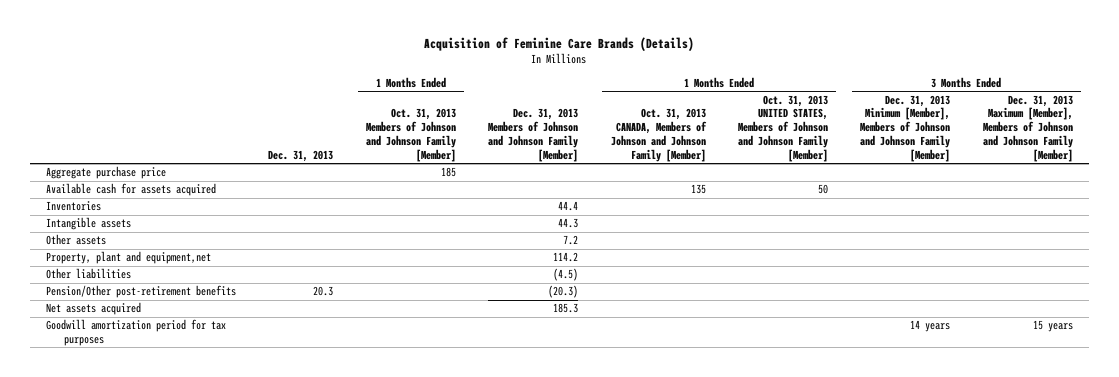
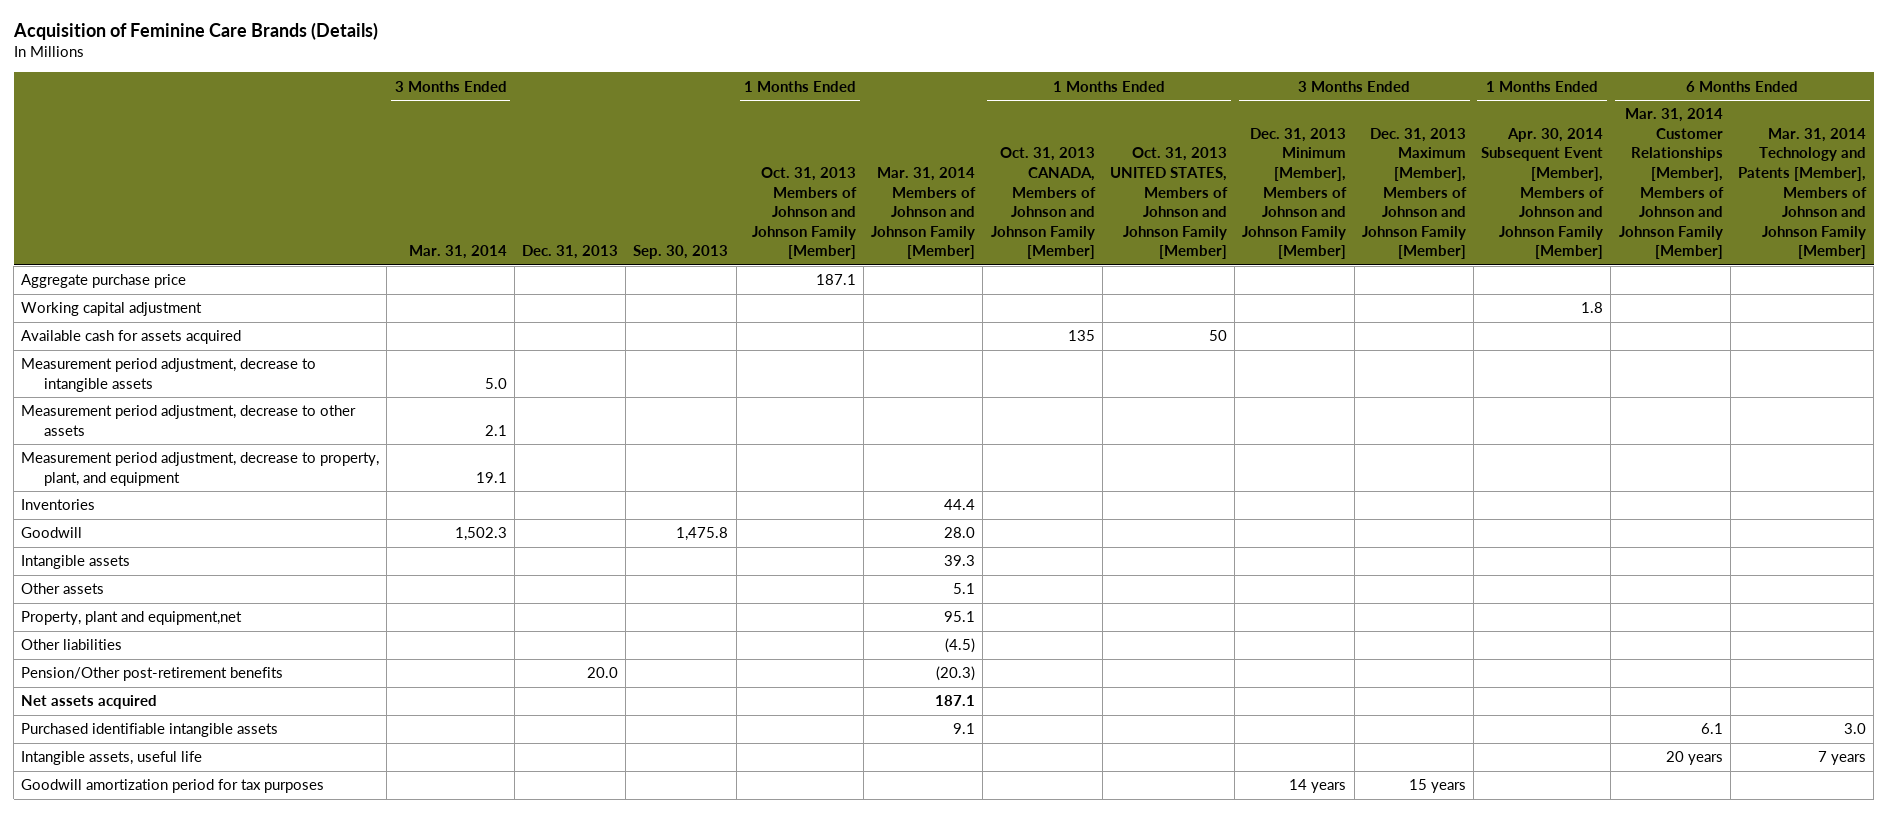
- | Dec. 31, 2013 | 1 Months Ended Oct. 31, 2013 Members of Johnson and Johnson Family [Member] | Dec. 31, 2013 Members of Johnson and Johnson Family [Member] | 1 Months Ended Oct. 31, 2013 CANADA, Members of Johnson and Johnson Family [Member] | 1 Months Ended Oct. 31, 2013 UNITED STATES, Members of Johnson and Johnson Family [Member] | 3 Months Ended Dec. 31, 2013 Minimum [Member], Members of Johnson and Johnson Family [Member] | 3 Months Ended Dec. 31, 2013 Maximum [Member], Members of Johnson and Johnson Family [Member]
+ | 3 Months Ended Mar. 31, 2014 | Dec. 31, 2013 | Sep. 30, 2013 | 1 Months Ended Oct. 31, 2013 Members of Johnson and Johnson Family [Member] | Mar. 31, 2014 Members of Johnson and Johnson Family [Member] | 1 Months Ended Oct. 31, 2013 CANADA, Members of Johnson and Johnson Family [Member] | 1 Months Ended Oct. 31, 2013 UNITED STATES, Members of Johnson and Johnson Family [Member] | 3 Months Ended Dec. 31, 2013 Minimum [Member], Members of Johnson and Johnson Family [Member] | 3 Months Ended Dec. 31, 2013 Maximum [Member], Members of Johnson and Johnson Family [Member] | 1 Months Ended Apr. 30, 2014 Subsequent Event [Member], Members of Johnson and Johnson Family [Member] | 6 Months Ended Mar. 31, 2014 Customer Relationships [Member], Members of Johnson and Johnson Family [Member] | 6 Months Ended Mar. 31, 2014 Technology and Patents [Member], Members of Johnson and Johnson Family [Member]
- Aggregate purchase price | | 185 | | | | |
+ Aggregate purchase price | | | | 187.1 | | | | | | | |
+ Working capital adjustment | | | | | | | | | | 1.8 | |
+ Measurement period adjustment, decrease to intangible assets | 5.0 | | | | | | | | | | |
+ Measurement period adjustment, decrease to other assets | 2.1 | | | | | | | | | | |
+ Measurement period adjustment, decrease to property, plant, and equipment | 19.1 | | | | | | | | | | |
+ Goodwill | 1,502.3 | | 1,475.8 | | 28.0 | | | | | | |
- Pension/Other post-retirement benefits | 20.3 | | (20.3) | | | |
+ Pension/Other post-retirement benefits | | 20.0 | | | (20.3) | | | | | | |
+ Purchased identifiable intangible assets | | | | | 9.1 | | | | | | 6.1 | 3.0
+ Intangible assets, useful life | | | | | | | | | | | 20 years | 7 years

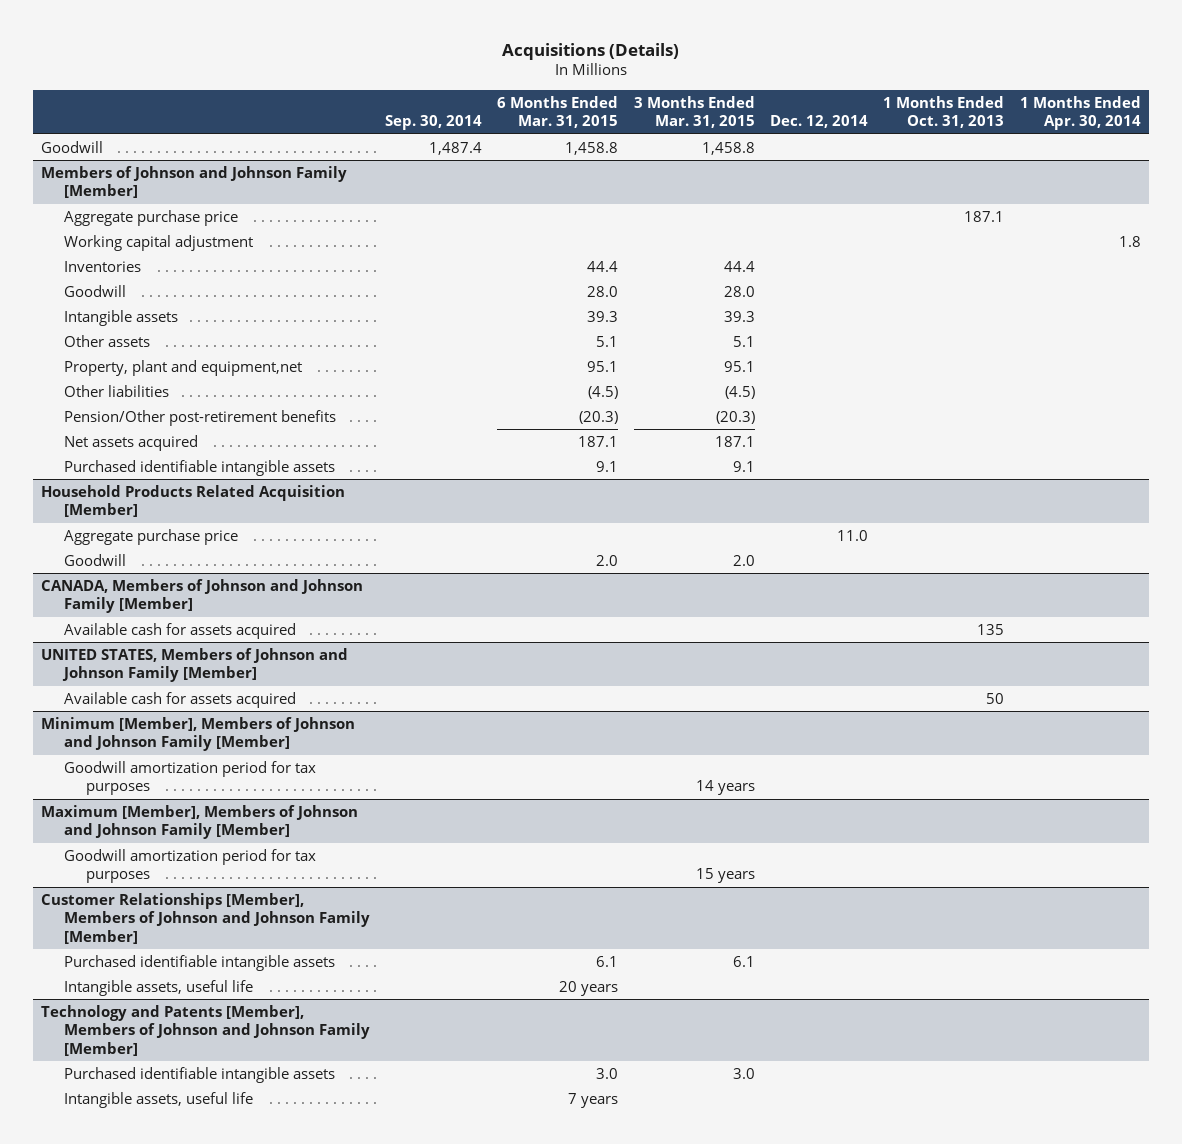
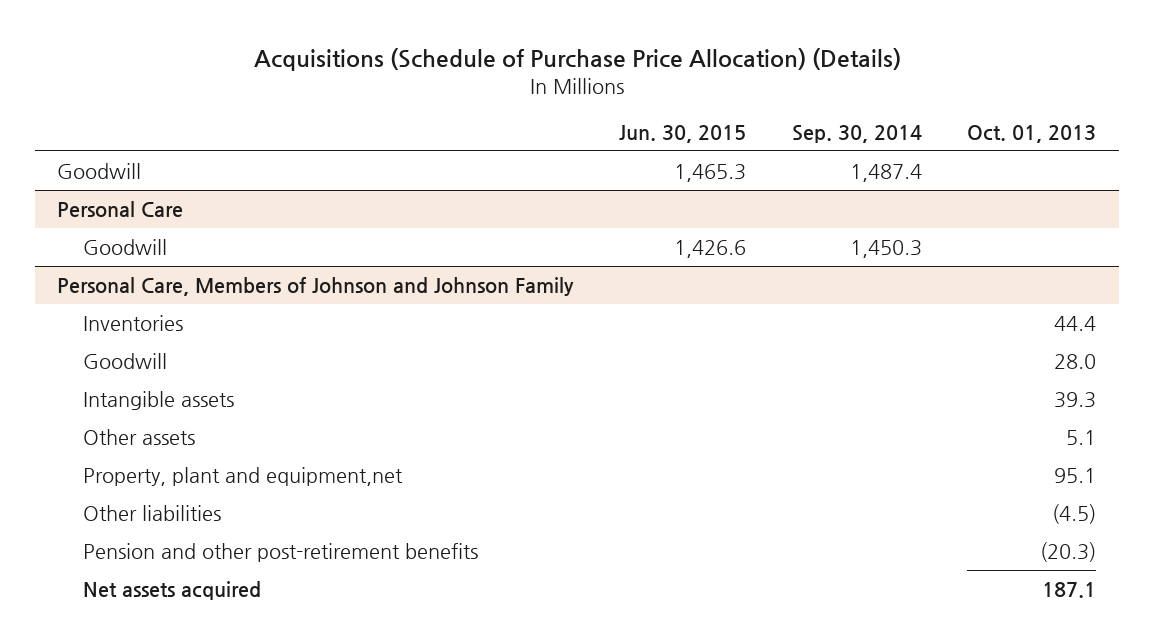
- Acquisitions (Details)
+ Acquisitions (Schedule of Purchase Price Allocation) (Details)
- | Sep. 30, 2014 | 6 Months Ended Mar. 31, 2015 | 3 Months Ended Mar. 31, 2015 | Dec. 12, 2014 | 1 Months Ended Oct. 31, 2013 | 1 Months Ended Apr. 30, 2014
+ | Jun. 30, 2015 | Sep. 30, 2014 | Oct. 01, 2013
- Members of Johnson and Johnson Family [Member]
- Aggregate purchase price | | | | | 187.1 |
- Working capital adjustment | | | | | | 1.8
+ Personal Care
+ Goodwill | 1,426.6 | 1,450.3 |
+ Personal Care, Members of Johnson and Johnson Family
- Pension/Other post-retirement benefits | | (20.3) | (20.3) | | |
+ Pension and other post-retirement benefits | | | (20.3)
- Purchased identifiable intangible assets | | 9.1 | 9.1 | | |
- Household Products Related Acquisition [Member]
- Aggregate purchase price | | | | 11.0 | |
- Goodwill | | 2.0 | 2.0 | | |
- CANADA, Members of Johnson and Johnson Family [Member]
- Available cash for assets acquired | | | | | 135 |
- UNITED STATES, Members of Johnson and Johnson Family [Member]
- Available cash for assets acquired | | | | | 50 |
- Minimum [Member], Members of Johnson and Johnson Family [Member]
- Goodwill amortization period for tax purposes | | | 14 years | | |
- Maximum [Member], Members of Johnson and Johnson Family [Member]
- Goodwill amortization period for tax purposes | | | 15 years | | |
- Customer Relationships [Member], Members of Johnson and Johnson Family [Member]
- Purchased identifiable intangible assets | | 6.1 | 6.1 | | |
- Intangible assets, useful life | | 20 years | | | |
- Technology and Patents [Member], Members of Johnson and Johnson Family [Member]
- Purchased identifiable intangible assets | | 3.0 | 3.0 | | |
- Intangible assets, useful life | | 7 years | | | |

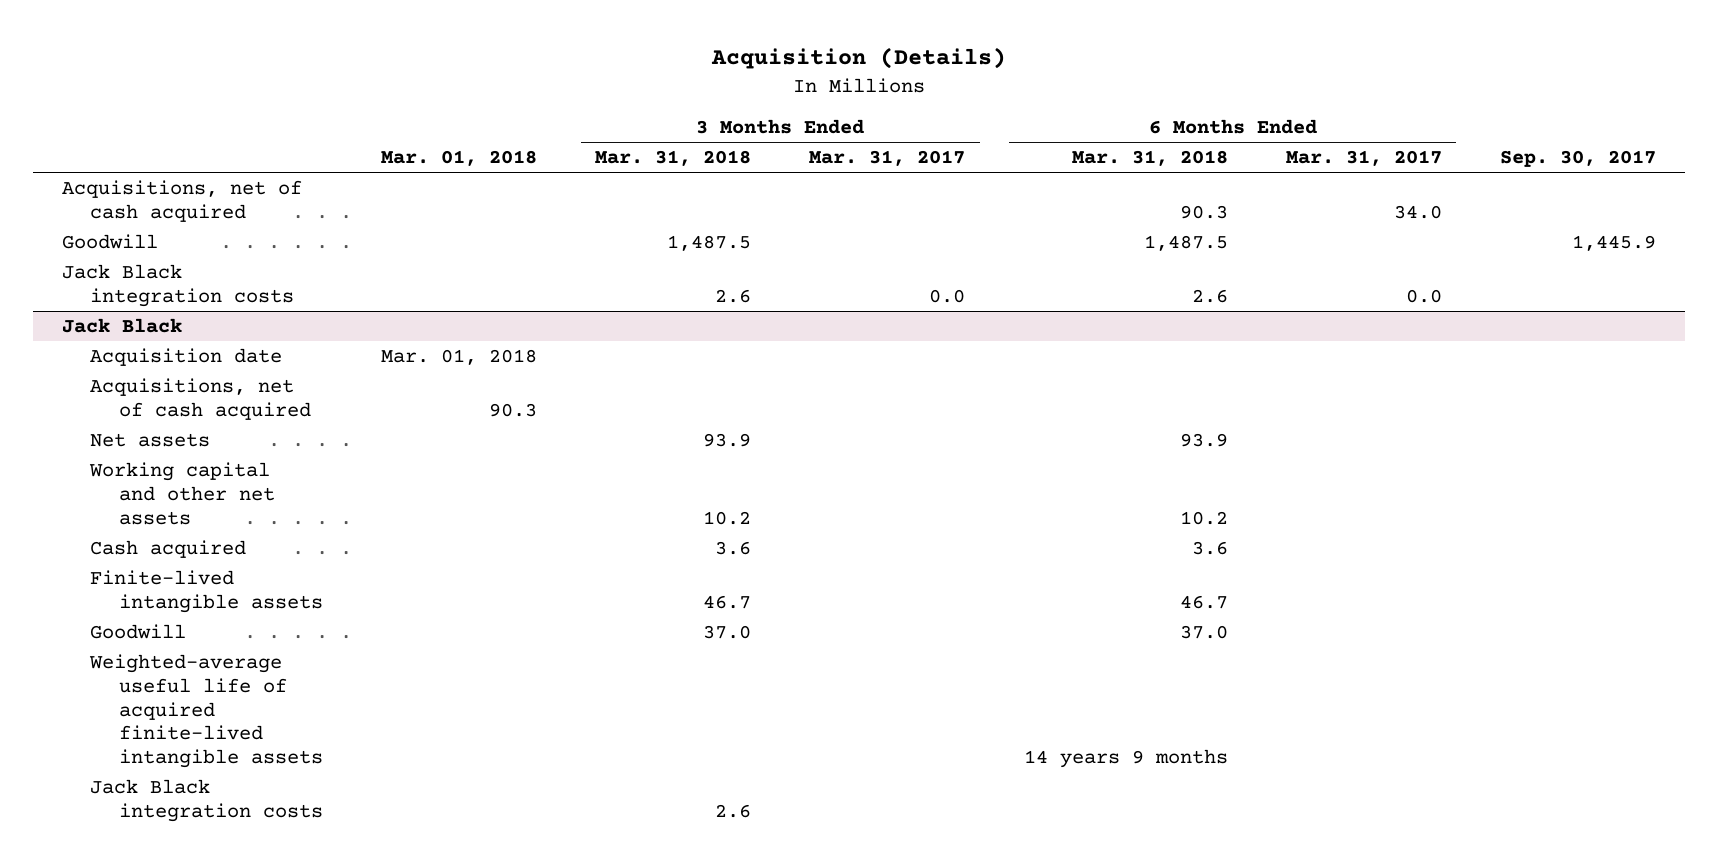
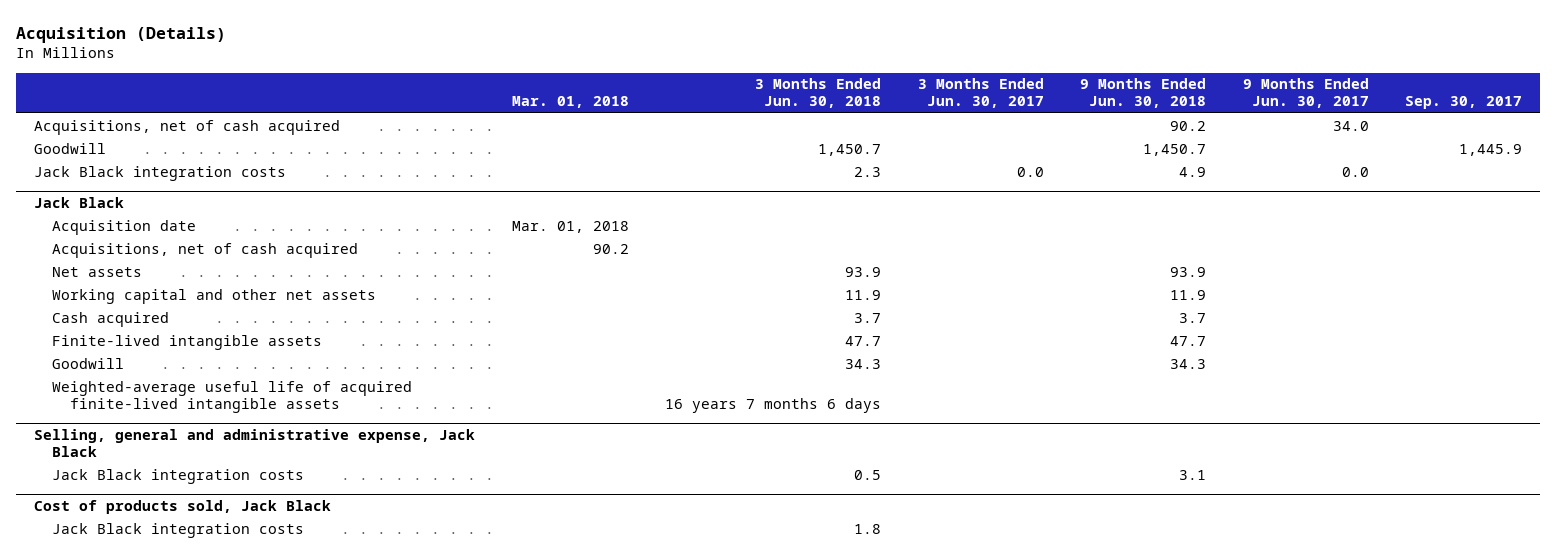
- | Mar. 01, 2018 | 3 Months Ended Mar. 31, 2018 | 3 Months Ended Mar. 31, 2017 | 6 Months Ended Mar. 31, 2018 | 6 Months Ended Mar. 31, 2017 | Sep. 30, 2017
+ | Mar. 01, 2018 | 3 Months Ended Jun. 30, 2018 | 3 Months Ended Jun. 30, 2017 | 9 Months Ended Jun. 30, 2018 | 9 Months Ended Jun. 30, 2017 | Sep. 30, 2017
@ Jack Black
- Acquisitions, net of cash acquired | 90.3 | | | | |
+ Acquisitions, net of cash acquired | 90.2 | | | | |
- Jack Black integration costs | | 2.6 | | | |
+ Selling, general and administrative expense, Jack Black
+ Jack Black integration costs | | 0.5 | | 3.1 | |
+ Cost of products sold, Jack Black
+ Jack Black integration costs | | 1.8 | | | |

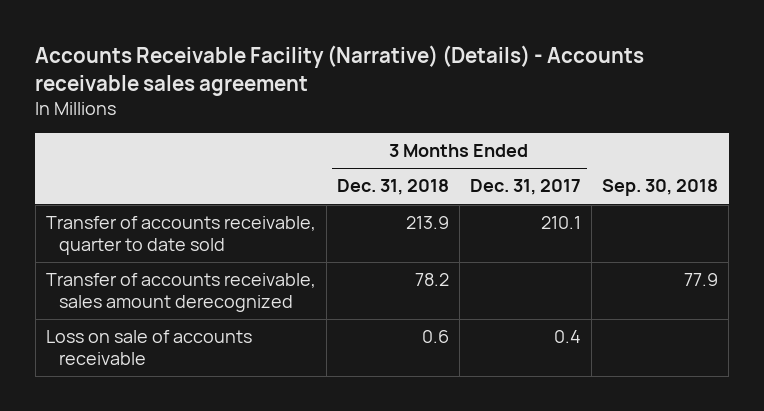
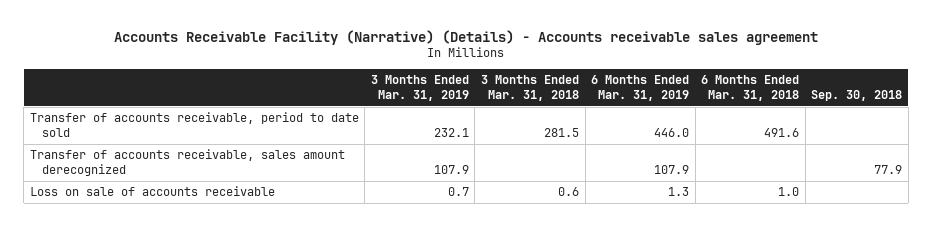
- | 3 Months Ended Dec. 31, 2018 | 3 Months Ended Dec. 31, 2017 | Sep. 30, 2018
+ | 3 Months Ended Mar. 31, 2019 | 3 Months Ended Mar. 31, 2018 | 6 Months Ended Mar. 31, 2019 | 6 Months Ended Mar. 31, 2018 | Sep. 30, 2018
- Transfer of accounts receivable, quarter to date sold | 213.9 | 210.1 |
+ Transfer of accounts receivable, period to date sold | 232.1 | 281.5 | 446.0 | 491.6 |

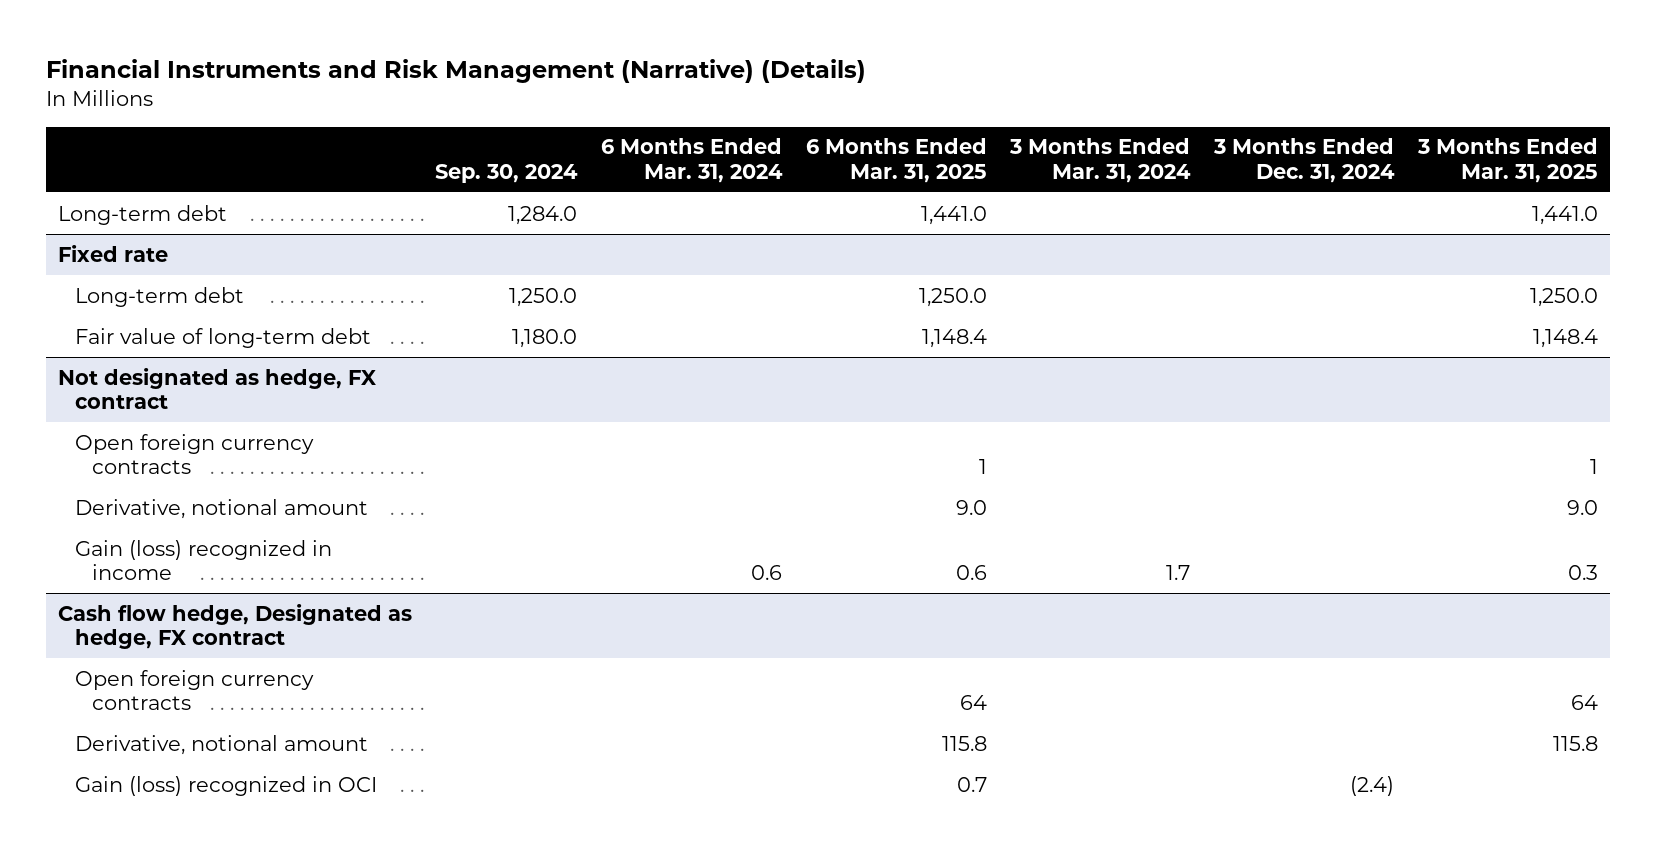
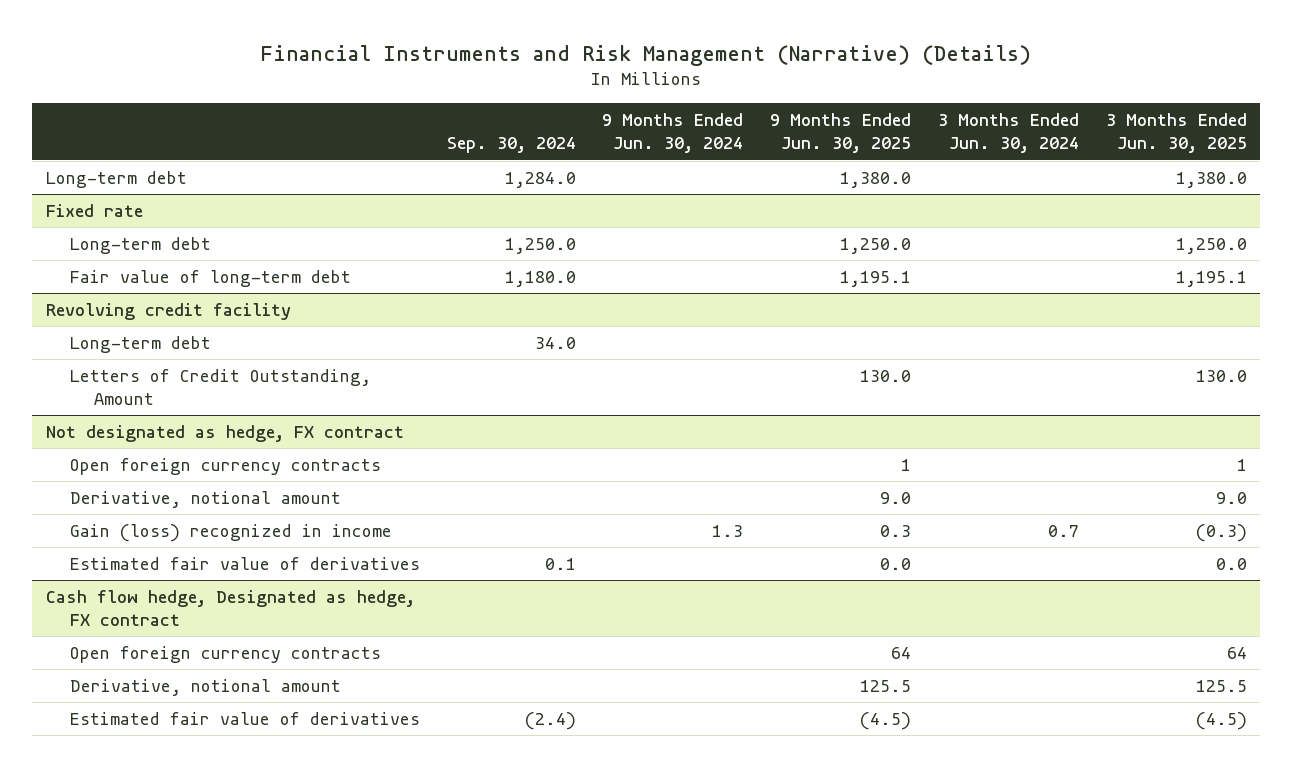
- | Sep. 30, 2024 | 6 Months Ended Mar. 31, 2024 | 6 Months Ended Mar. 31, 2025 | 3 Months Ended Mar. 31, 2024 | 3 Months Ended Dec. 31, 2024 | 3 Months Ended Mar. 31, 2025
+ | Sep. 30, 2024 | 9 Months Ended Jun. 30, 2024 | 9 Months Ended Jun. 30, 2025 | 3 Months Ended Jun. 30, 2024 | 3 Months Ended Jun. 30, 2025
+ Revolving credit facility
+ Long-term debt | 34.0 | | | |
+ Letters of Credit Outstanding, Amount | | | 130.0 | | 130.0
@ Not designated as hedge, FX contract
+ Estimated fair value of derivatives | 0.1 | | 0.0 | | 0.0
@ Cash flow hedge, Designated as hedge, FX contract
- Gain (loss) recognized in OCI | | | 0.7 | | (2.4) |
+ Estimated fair value of derivatives | (2.4) | | (4.5) | | (4.5)

